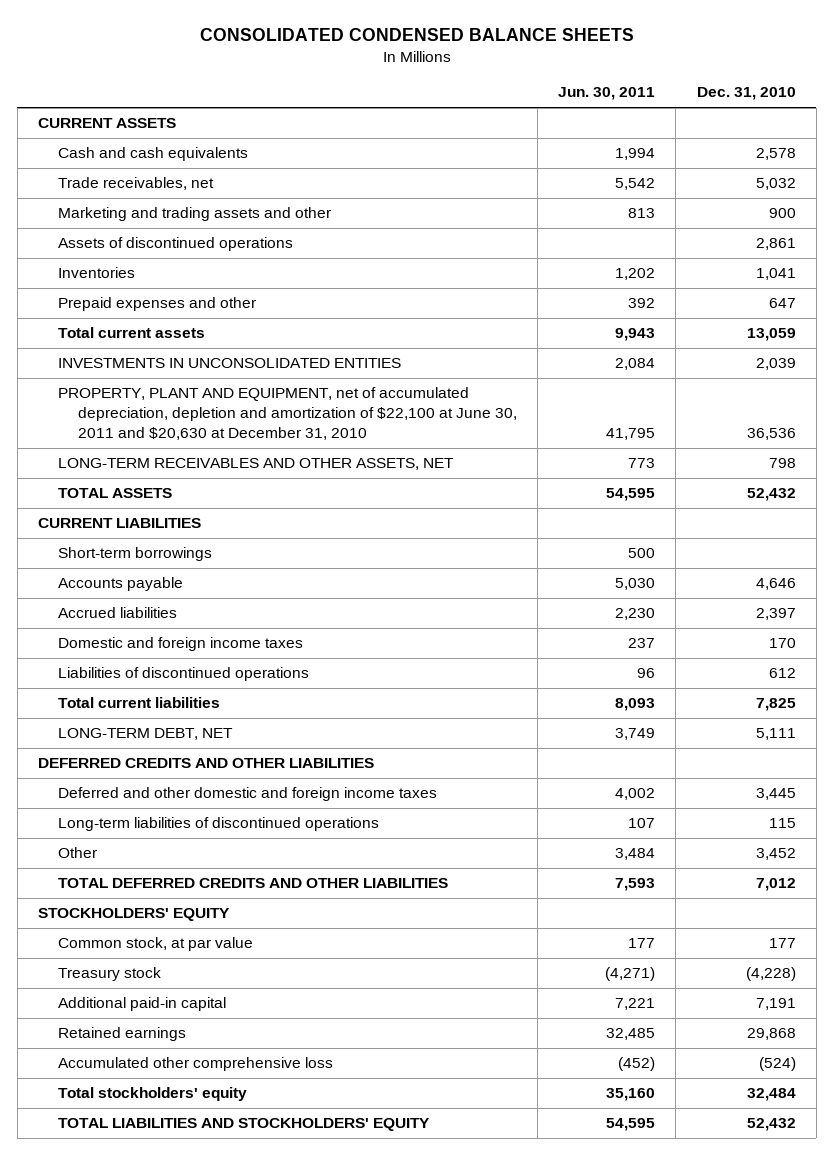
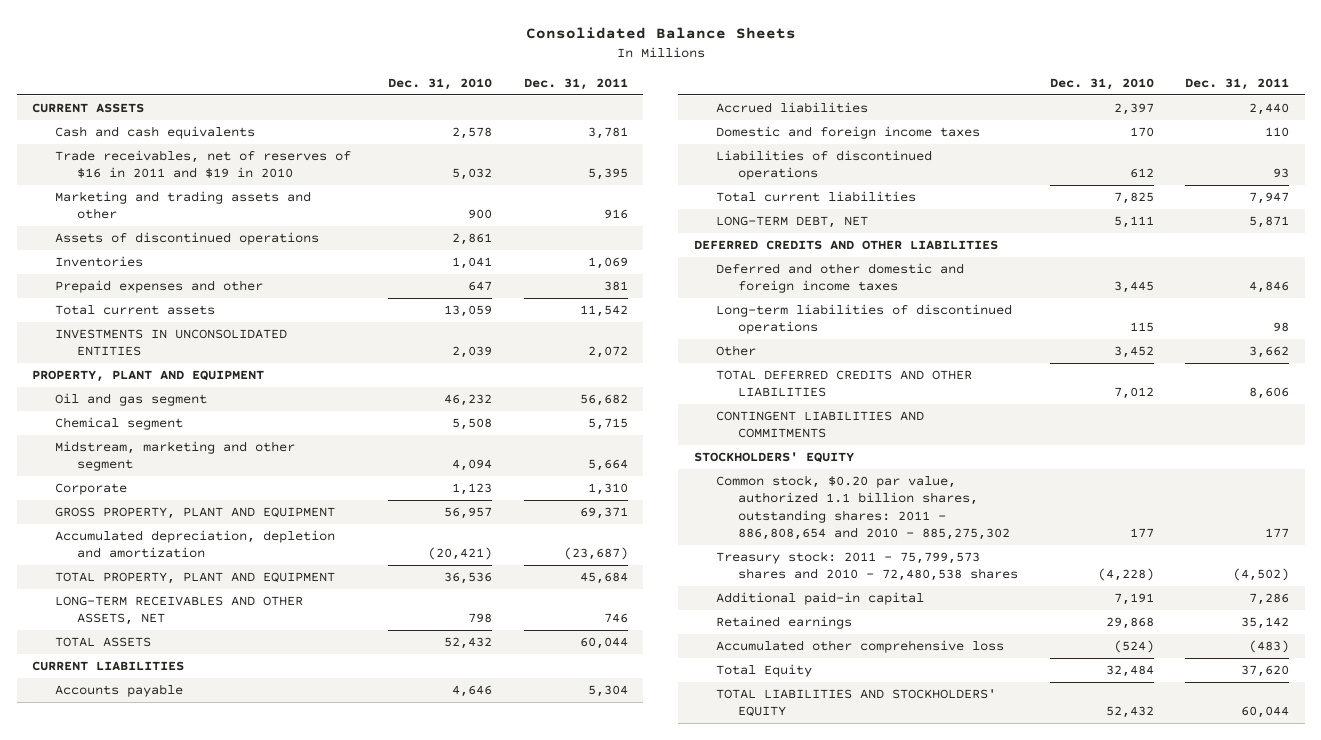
- CONSOLIDATED CONDENSED BALANCE SHEETS
+ Consolidated Balance Sheets
- | Jun. 30, 2011 | Dec. 31, 2010
+ | Dec. 31, 2010 | Dec. 31, 2011
- Trade receivables, net | 5,542 | 5,032
+ Trade receivables, net of reserves of $16 in 2011 and $19 in 2010 | 5,032 | 5,395
- PROPERTY, PLANT AND EQUIPMENT, net of accumulated depreciation, depletion and amortization of $22,100 at June 30, 2011 and $20,630 at December 31, 2010 | 41,795 | 36,536
+ PROPERTY, PLANT AND EQUIPMENT
+ Oil and gas segment | 46,232 | 56,682
+ Chemical segment | 5,508 | 5,715
+ Midstream, marketing and other segment | 4,094 | 5,664
+ Corporate | 1,123 | 1,310
+ GROSS PROPERTY, PLANT AND EQUIPMENT | 56,957 | 69,371
+ Accumulated depreciation, depletion and amortization | (20,421) | (23,687)
+ TOTAL PROPERTY, PLANT AND EQUIPMENT | 36,536 | 45,684
- Short-term borrowings | 500 |
+ CONTINGENT LIABILITIES AND COMMITMENTS
- Common stock, at par value | 177 | 177
- Treasury stock | (4,271) | (4,228)
+ Common stock, $0.20 par value, authorized 1.1 billion shares, outstanding shares: 2011 - 886,808,654 and 2010 - 885,275,302 | 177 | 177
+ Treasury stock: 2011 - 75,799,573 shares and 2010 - 72,480,538 shares | (4,228) | (4,502)
- Total stockholders' equity | 35,160 | 32,484
+ Total Equity | 32,484 | 37,620

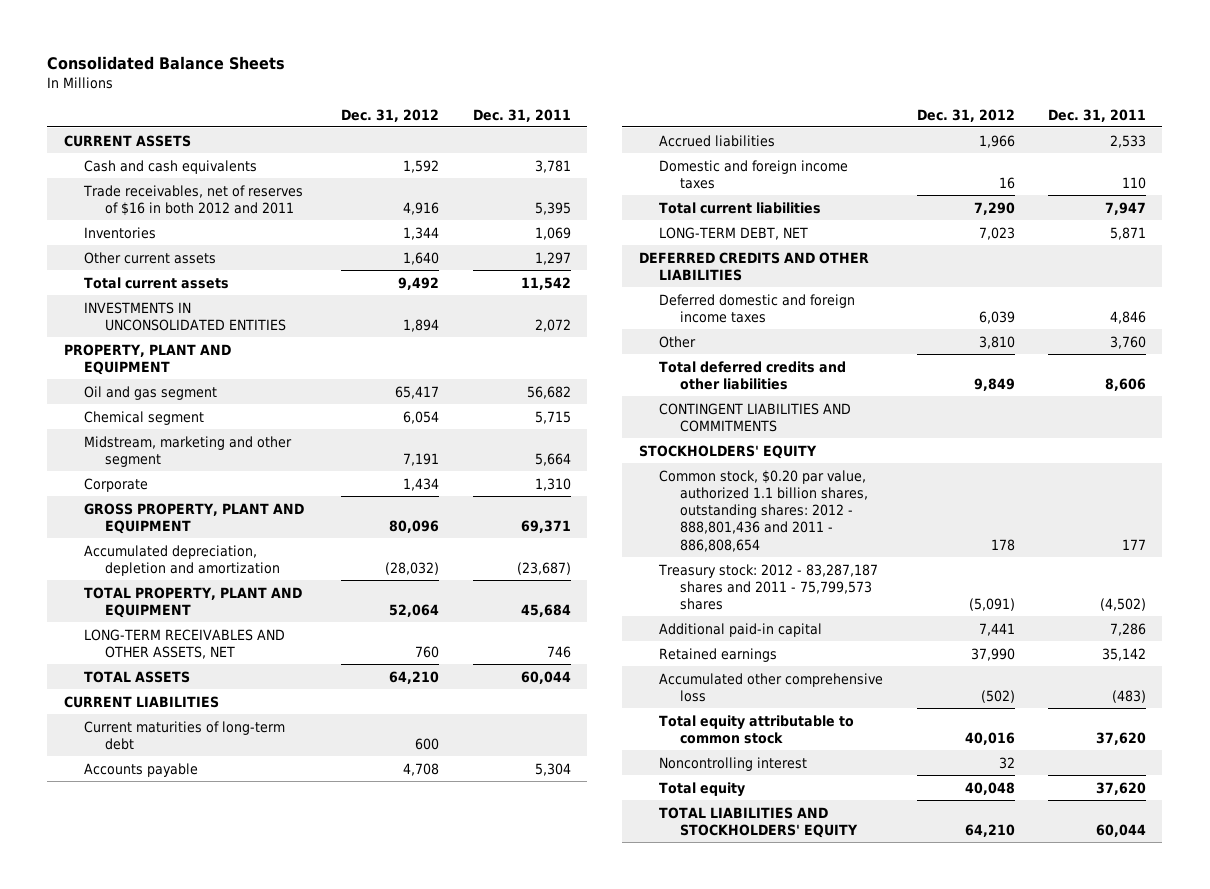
- | Dec. 31, 2010 | Dec. 31, 2011
+ | Dec. 31, 2012 | Dec. 31, 2011
- Trade receivables, net of reserves of $16 in 2011 and $19 in 2010 | 5,032 | 5,395
- Marketing and trading assets and other | 900 | 916
- Assets of discontinued operations | 2,861 |
+ Trade receivables, net of reserves of $16 in both 2012 and 2011 | 4,916 | 5,395
- Prepaid expenses and other | 647 | 381
+ Other current assets | 1,640 | 1,297
+ Current maturities of long-term debt | 600 |
- Accrued liabilities | 2,397 | 2,440
+ Accrued liabilities | 1,966 | 2,533
- Liabilities of discontinued operations | 612 | 93
- Deferred and other domestic and foreign income taxes | 3,445 | 4,846
- Long-term liabilities of discontinued operations | 115 | 98
- Other | 3,452 | 3,662
- TOTAL DEFERRED CREDITS AND OTHER LIABILITIES | 7,012 | 8,606
+ Deferred domestic and foreign income taxes | 6,039 | 4,846
+ Other | 3,810 | 3,760
+ Total deferred credits and other liabilities | 9,849 | 8,606
- Common stock, $0.20 par value, authorized 1.1 billion shares, outstanding shares: 2011 - 886,808,654 and 2010 - 885,275,302 | 177 | 177
- Treasury stock: 2011 - 75,799,573 shares and 2010 - 72,480,538 shares | (4,228) | (4,502)
+ Common stock, $0.20 par value, authorized 1.1 billion shares, outstanding shares: 2012 - 888,801,436 and 2011 - 886,808,654 | 178 | 177
+ Treasury stock: 2012 - 83,287,187 shares and 2011 - 75,799,573 shares | (5,091) | (4,502)
- Total Equity | 32,484 | 37,620
+ Total equity attributable to common stock | 40,016 | 37,620
+ Noncontrolling interest | 32 |
+ Total equity | 40,048 | 37,620

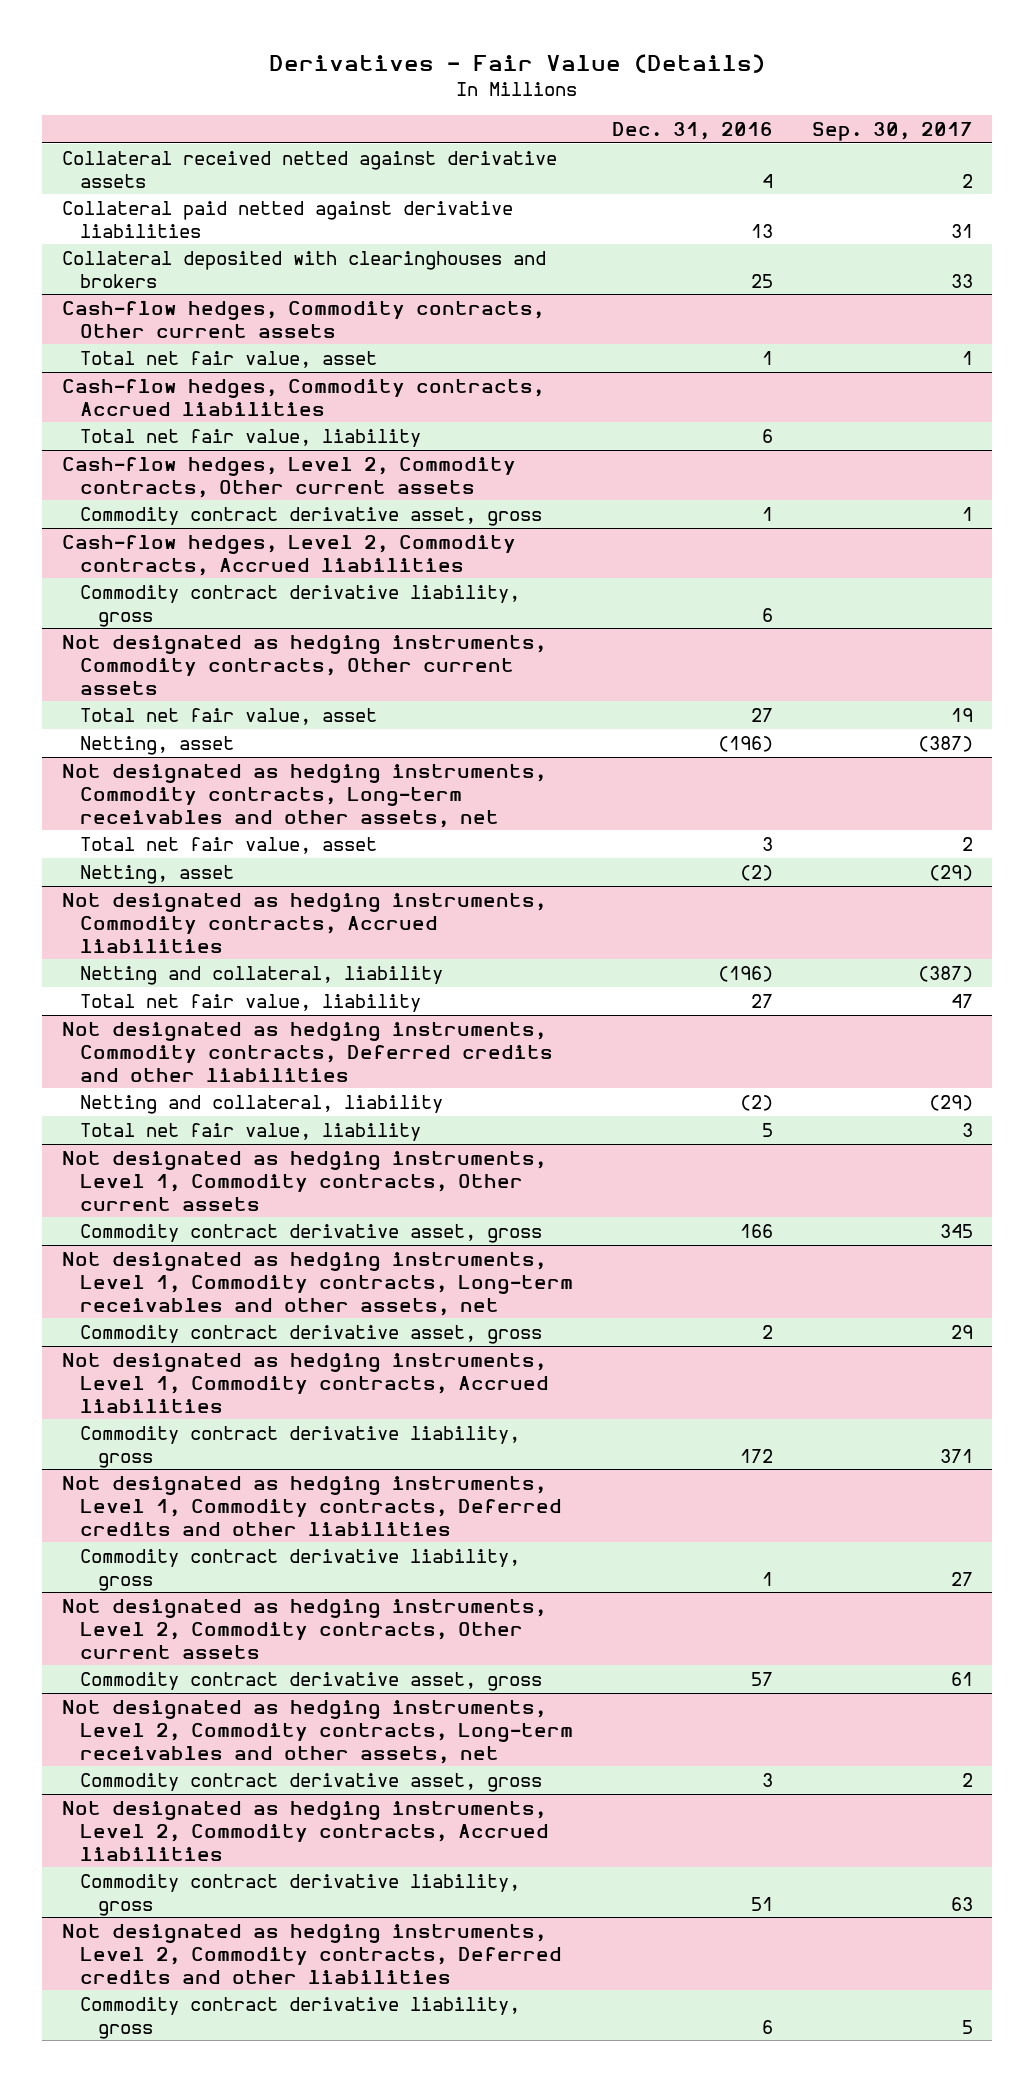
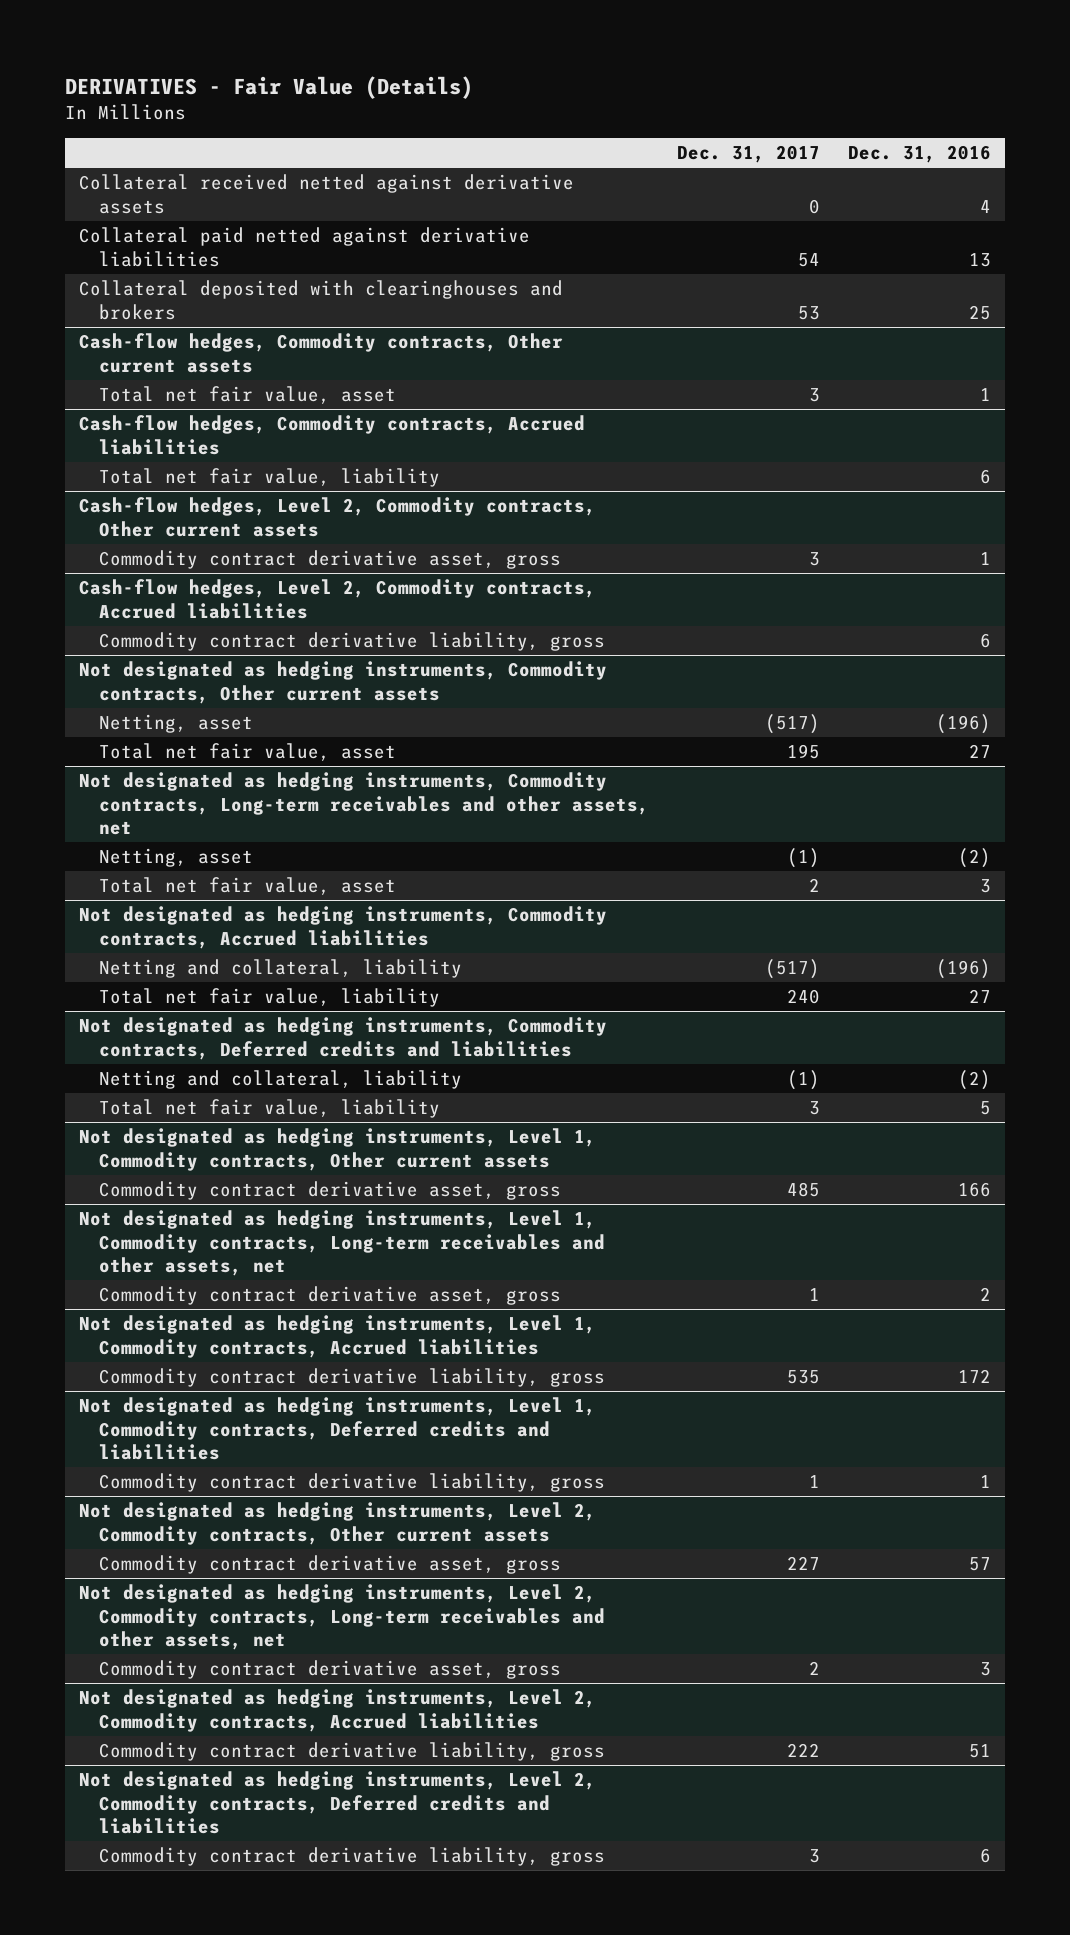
- Derivatives - Fair Value (Details)
+ DERIVATIVES - Fair Value (Details)
- | Dec. 31, 2016 | Sep. 30, 2017
+ | Dec. 31, 2017 | Dec. 31, 2016
@ Not designated as hedging instruments, Commodity contracts, Other current assets
moved down: Total net fair value, asset | 195 | 27
@ Not designated as hedging instruments, Commodity contracts, Long-term receivables and other assets, net
moved down: Total net fair value, asset | 2 | 3
- Not designated as hedging instruments, Commodity contracts, Deferred credits and other liabilities
+ Not designated as hedging instruments, Commodity contracts, Deferred credits and liabilities
- Not designated as hedging instruments, Level 1, Commodity contracts, Deferred credits and other liabilities
+ Not designated as hedging instruments, Level 1, Commodity contracts, Deferred credits and liabilities
- Not designated as hedging instruments, Level 2, Commodity contracts, Deferred credits and other liabilities
+ Not designated as hedging instruments, Level 2, Commodity contracts, Deferred credits and liabilities

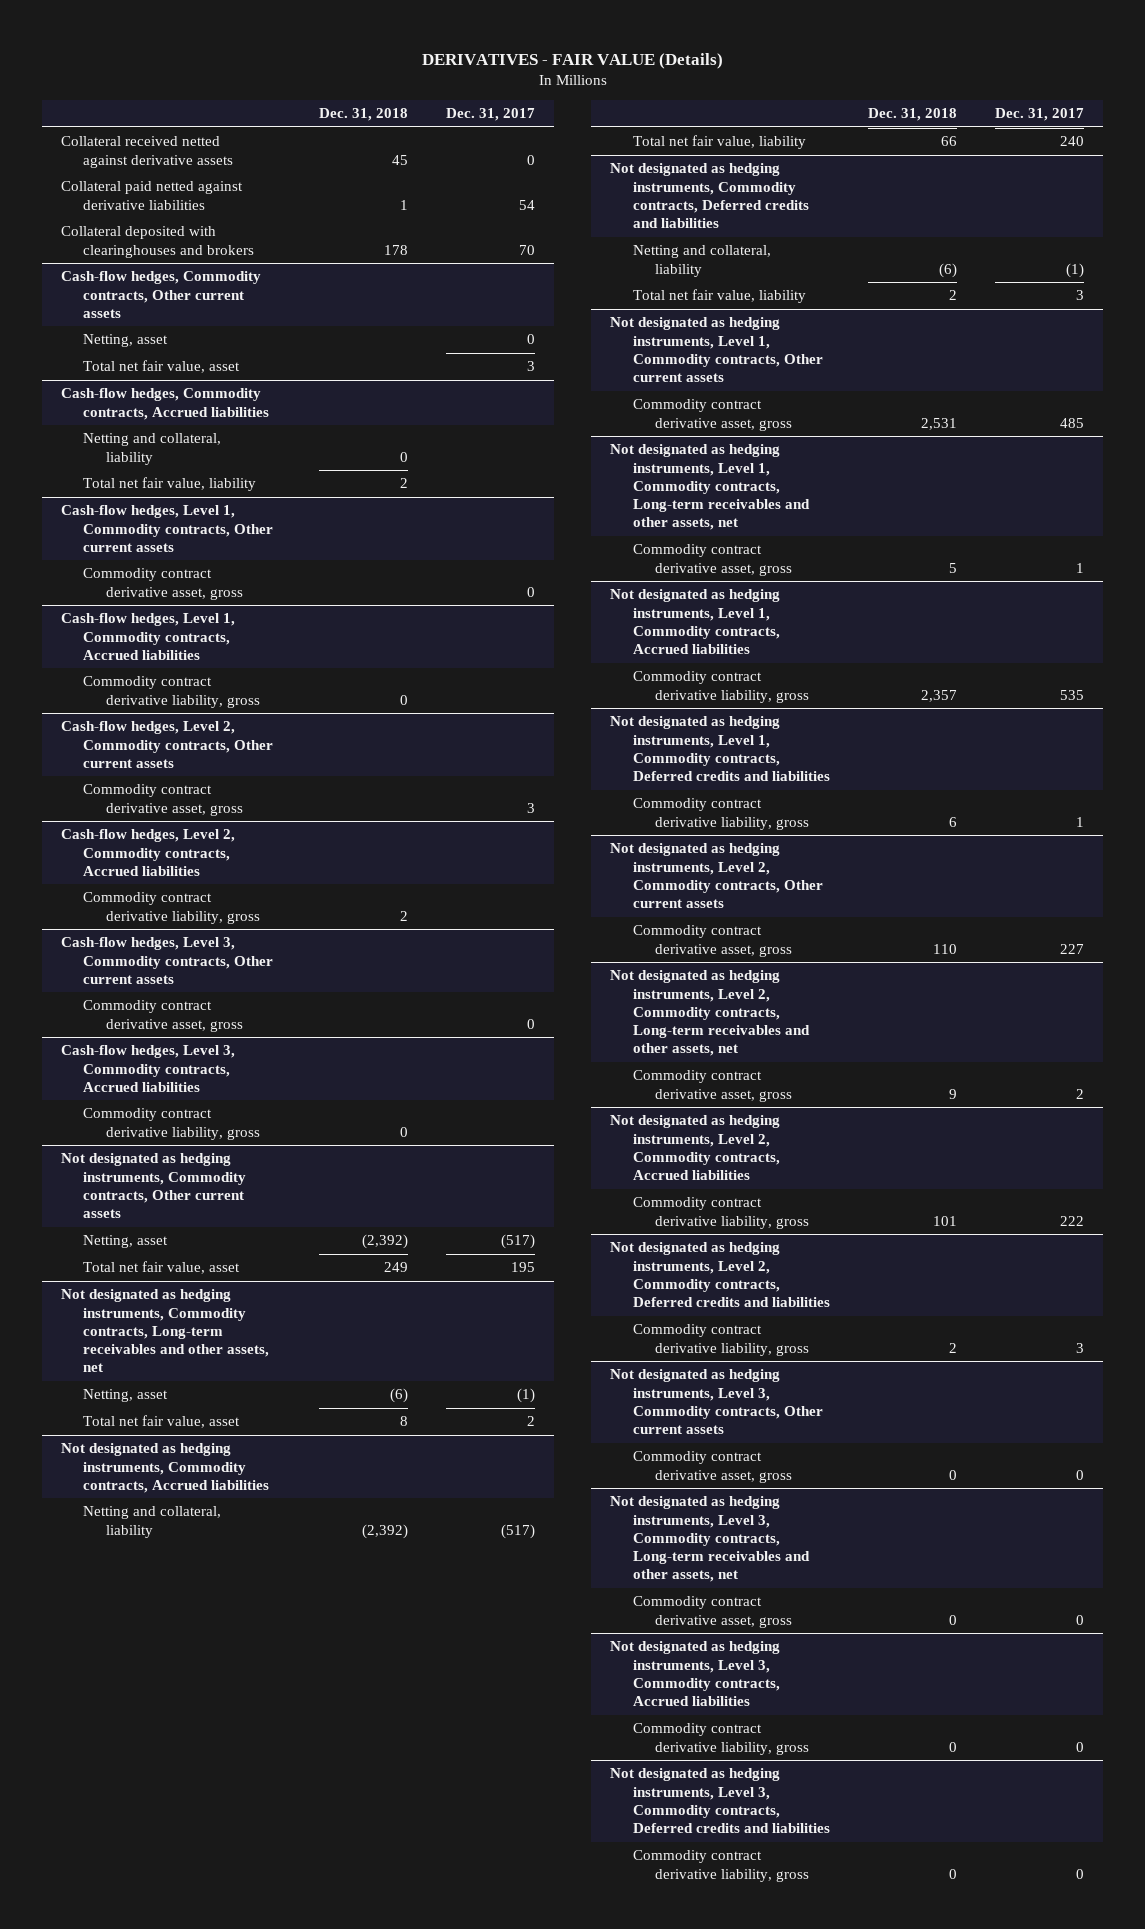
- DERIVATIVES - Fair Value (Details)
+ DERIVATIVES - FAIR VALUE (Details)
- | Dec. 31, 2017 | Dec. 31, 2016
+ | Dec. 31, 2018 | Dec. 31, 2017
- Collateral deposited with clearinghouses and brokers | 53 | 25
+ Collateral deposited with clearinghouses and brokers | 178 | 70
@ Cash-flow hedges, Commodity contracts, Other current assets
+ Netting, asset | | 0
@ Cash-flow hedges, Commodity contracts, Accrued liabilities
+ Netting and collateral, liability | 0 |
+ Cash-flow hedges, Level 1, Commodity contracts, Other current assets
+ Commodity contract derivative asset, gross | | 0
+ Cash-flow hedges, Level 1, Commodity contracts, Accrued liabilities
+ Commodity contract derivative liability, gross | 0 |
+ Cash-flow hedges, Level 3, Commodity contracts, Other current assets
+ Commodity contract derivative asset, gross | | 0
+ Cash-flow hedges, Level 3, Commodity contracts, Accrued liabilities
+ Commodity contract derivative liability, gross | 0 |
+ Not designated as hedging instruments, Level 3, Commodity contracts, Other current assets
+ Commodity contract derivative asset, gross | 0 | 0
+ Not designated as hedging instruments, Level 3, Commodity contracts, Long-term receivables and other assets, net
+ Commodity contract derivative asset, gross | 0 | 0
+ Not designated as hedging instruments, Level 3, Commodity contracts, Accrued liabilities
+ Commodity contract derivative liability, gross | 0 | 0
+ Not designated as hedging instruments, Level 3, Commodity contracts, Deferred credits and liabilities
+ Commodity contract derivative liability, gross | 0 | 0

